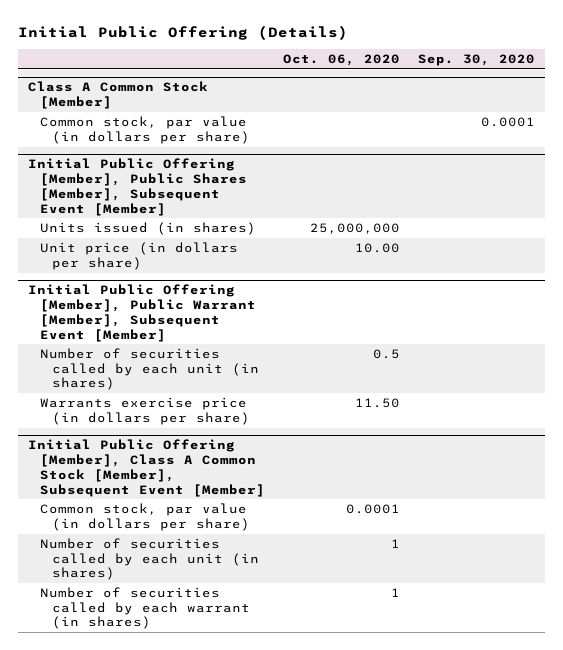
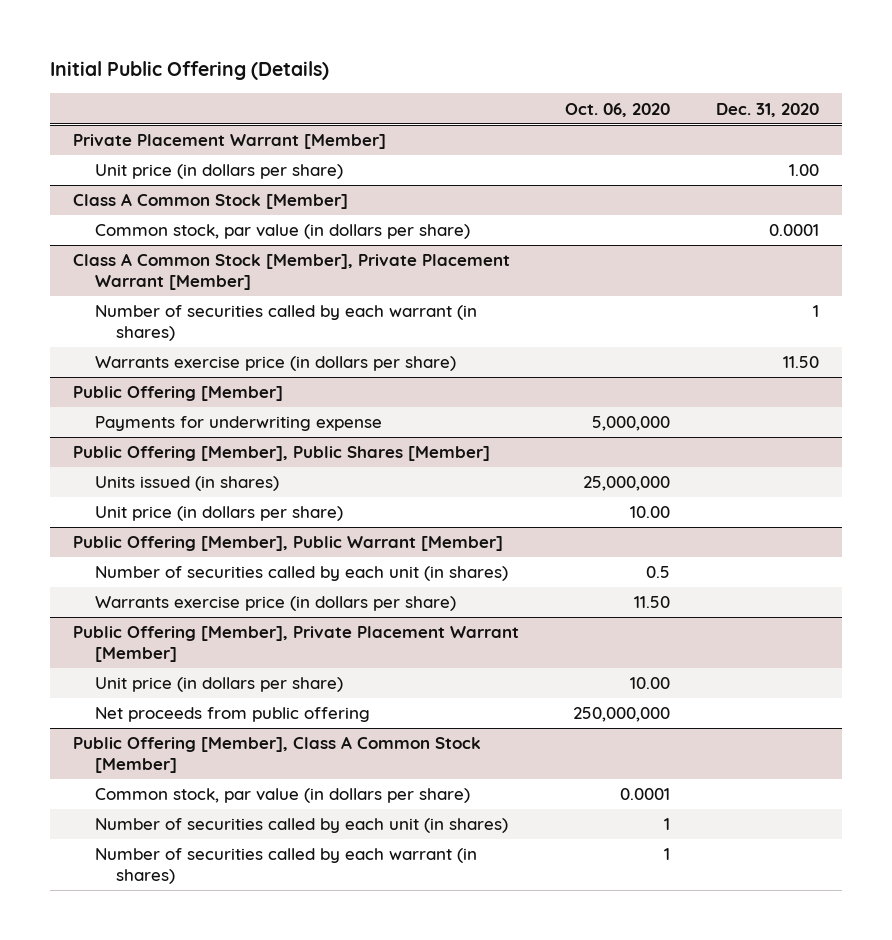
- | Oct. 06, 2020 | Sep. 30, 2020
+ | Oct. 06, 2020 | Dec. 31, 2020
+ Private Placement Warrant [Member]
+ Unit price (in dollars per share) | | 1.00
- Initial Public Offering [Member], Public Shares [Member], Subsequent Event [Member]
+ Class A Common Stock [Member], Private Placement Warrant [Member]
+ Number of securities called by each warrant (in shares) | | 1
+ Warrants exercise price (in dollars per share) | | 11.50
+ Public Offering [Member]
+ Payments for underwriting expense | 5,000,000 |
+ Public Offering [Member], Public Shares [Member]
- Initial Public Offering [Member], Public Warrant [Member], Subsequent Event [Member]
+ Public Offering [Member], Public Warrant [Member]
- Initial Public Offering [Member], Class A Common Stock [Member], Subsequent Event [Member]
+ Public Offering [Member], Private Placement Warrant [Member]
+ Unit price (in dollars per share) | 10.00 |
+ Net proceeds from public offering | 250,000,000 |
+ Public Offering [Member], Class A Common Stock [Member]

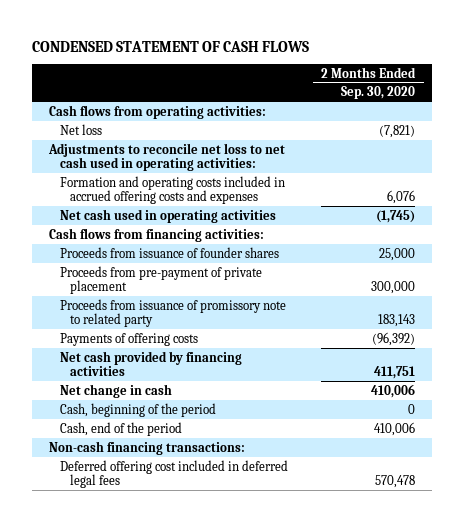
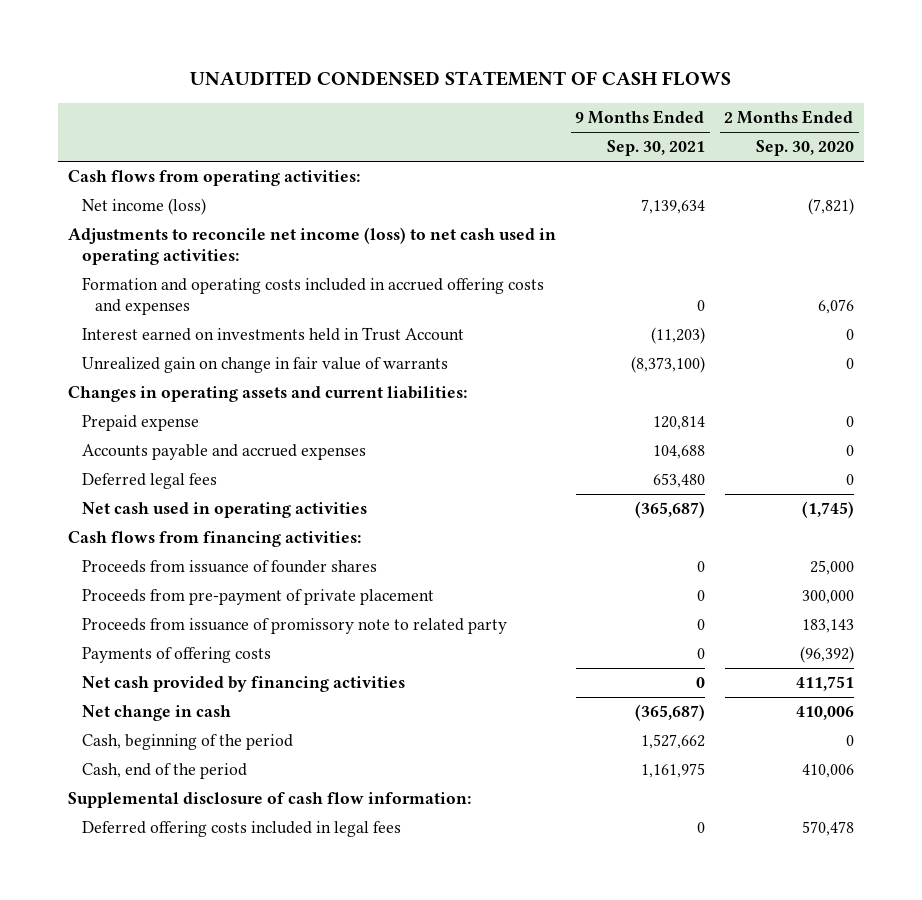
- CONDENSED STATEMENT OF CASH FLOWS
+ UNAUDITED CONDENSED STATEMENT OF CASH FLOWS
- | 2 Months Ended Sep. 30, 2020
+ | 9 Months Ended Sep. 30, 2021 | 2 Months Ended Sep. 30, 2020
- Net loss | (7,821)
- Adjustments to reconcile net loss to net cash used in operating activities:
+ Net income (loss) | 7,139,634 | (7,821)
+ Adjustments to reconcile net income (loss) to net cash used in operating activities:
+ Interest earned on investments held in Trust Account | (11,203) | 0
+ Unrealized gain on change in fair value of warrants | (8,373,100) | 0
+ Changes in operating assets and current liabilities:
+ Prepaid expense | 120,814 | 0
+ Accounts payable and accrued expenses | 104,688 | 0
+ Deferred legal fees | 653,480 | 0
- Non-cash financing transactions:
- Deferred offering cost included in deferred legal fees | 570,478
+ Supplemental disclosure of cash flow information:
+ Deferred offering costs included in legal fees | 0 | 570,478

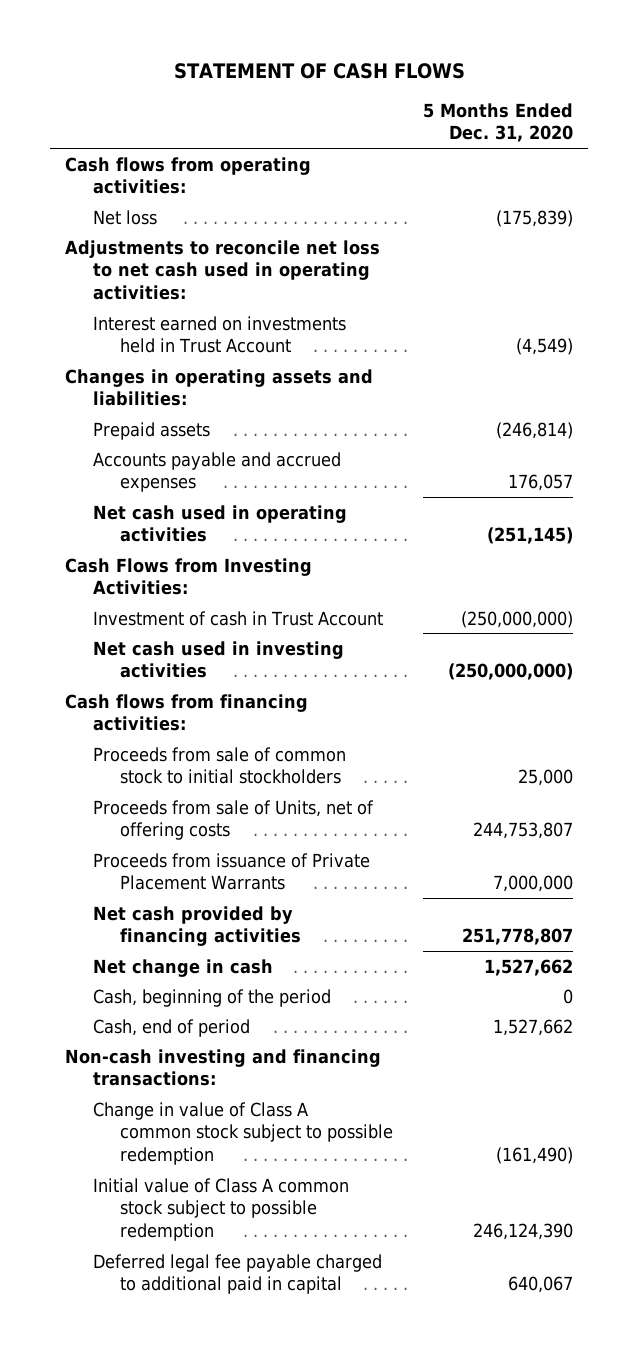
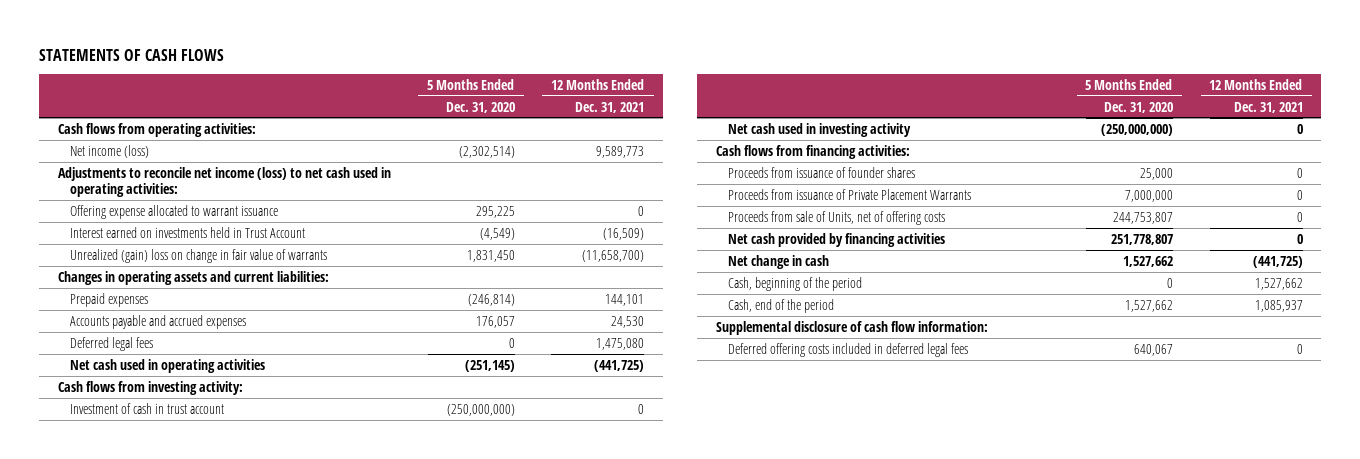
- STATEMENT OF CASH FLOWS
+ STATEMENTS OF CASH FLOWS
- | 5 Months Ended Dec. 31, 2020
+ | 5 Months Ended Dec. 31, 2020 | 12 Months Ended Dec. 31, 2021
- Net loss | (175,839)
- Adjustments to reconcile net loss to net cash used in operating activities:
+ Net income (loss) | (2,302,514) | 9,589,773
+ Adjustments to reconcile net income (loss) to net cash used in operating activities:
+ Offering expense allocated to warrant issuance | 295,225 | 0
- Changes in operating assets and liabilities:
- Prepaid assets | (246,814)
+ Unrealized (gain) loss on change in fair value of warrants | 1,831,450 | (11,658,700)
+ Changes in operating assets and current liabilities:
+ Prepaid expenses | (246,814) | 144,101
+ Deferred legal fees | 0 | 1,475,080
- Cash Flows from Investing Activities:
- Investment of cash in Trust Account | (250,000,000)
- Net cash used in investing activities | (250,000,000)
+ Cash flows from investing activity:
+ Investment of cash in trust account | (250,000,000) | 0
+ Net cash used in investing activity | (250,000,000) | 0
- Proceeds from sale of common stock to initial stockholders | 25,000
+ Proceeds from issuance of founder shares | 25,000 | 0
moved down: Proceeds from sale of Units, net of offering costs | 244,753,807 | 0
- Cash, end of period | 1,527,662
- Non-cash investing and financing transactions:
- Change in value of Class A common stock subject to possible redemption | (161,490)
- Initial value of Class A common stock subject to possible redemption | 246,124,390
- Deferred legal fee payable charged to additional paid in capital | 640,067
+ Cash, end of the period | 1,527,662 | 1,085,937
+ Supplemental disclosure of cash flow information:
+ Deferred offering costs included in deferred legal fees | 640,067 | 0

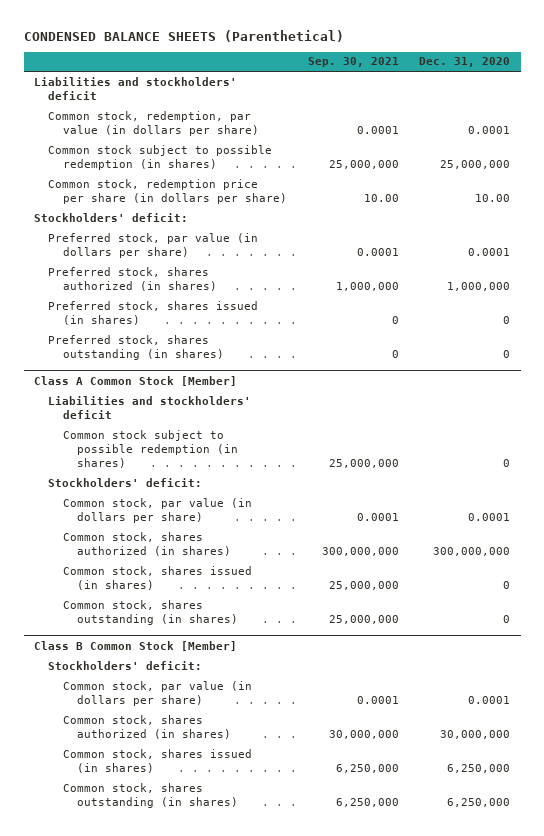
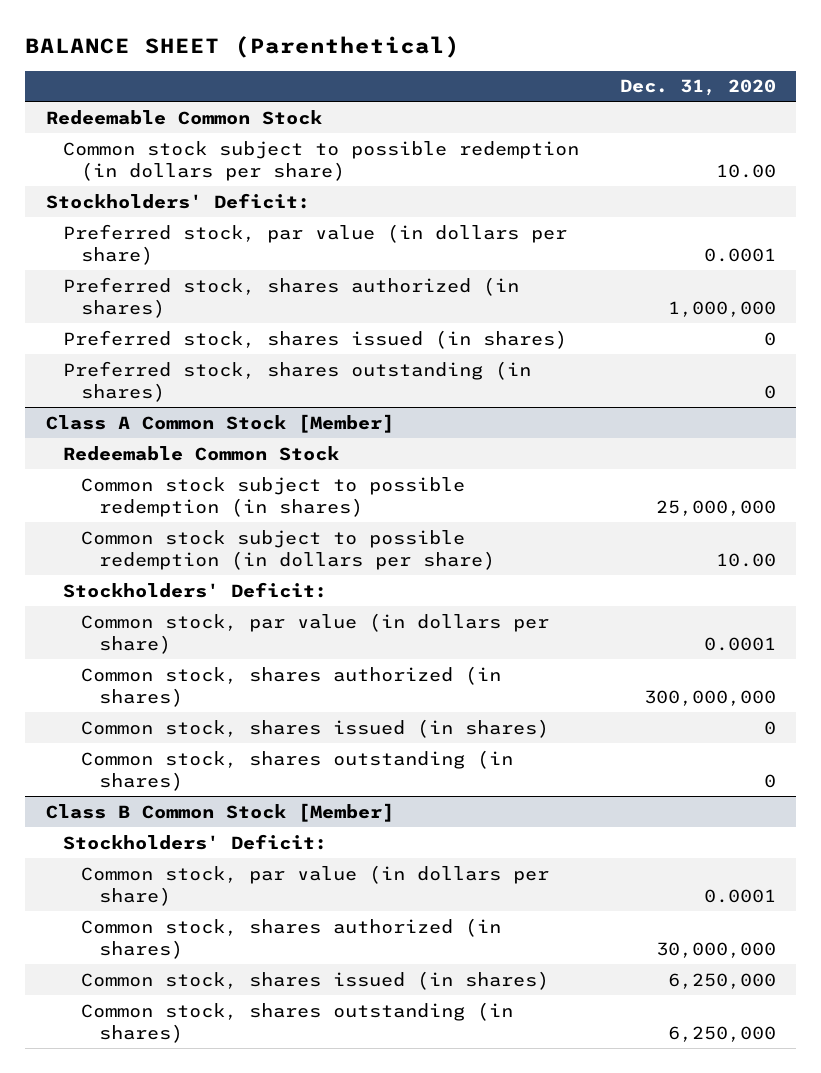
- CONDENSED BALANCE SHEETS (Parenthetical)
+ BALANCE SHEET (Parenthetical)
- | Sep. 30, 2021 | Dec. 31, 2020
+ | Dec. 31, 2020
- Liabilities and stockholders' deficit
- Common stock, redemption, par value (in dollars per share) | 0.0001 | 0.0001
- Common stock subject to possible redemption (in shares) | 25,000,000 | 25,000,000
- Common stock, redemption price per share (in dollars per share) | 10.00 | 10.00
- Stockholders' deficit:
+ Redeemable Common Stock
+ Common stock subject to possible redemption (in dollars per share) | 10.00
+ Stockholders' Deficit:
@ Class A Common Stock [Member]
- Liabilities and stockholders' deficit
- Common stock subject to possible redemption (in shares) | 25,000,000 | 0
- Stockholders' deficit:
+ Redeemable Common Stock
+ Common stock subject to possible redemption (in shares) | 25,000,000
+ Common stock subject to possible redemption (in dollars per share) | 10.00
+ Stockholders' Deficit:
@ Class B Common Stock [Member]
- Stockholders' deficit:
+ Stockholders' Deficit:

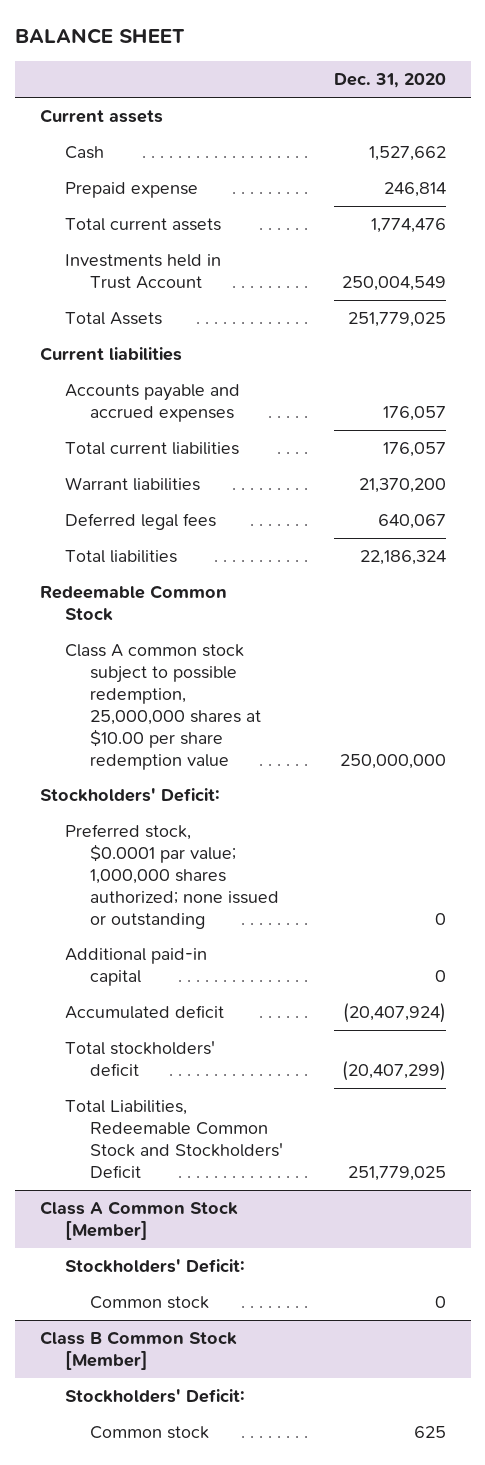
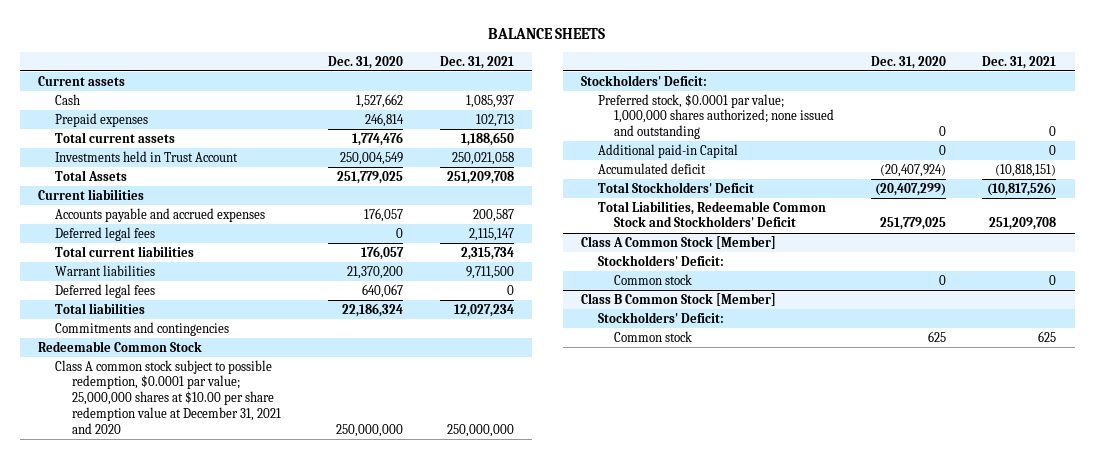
- BALANCE SHEET
+ BALANCE SHEETS
- | Dec. 31, 2020
+ | Dec. 31, 2020 | Dec. 31, 2021
- Prepaid expense | 246,814
+ Prepaid expenses | 246,814 | 102,713
+ Deferred legal fees | 0 | 2,115,147
+ Commitments and contingencies
- Class A common stock subject to possible redemption, 25,000,000 shares at $10.00 per share redemption value | 250,000,000
+ Class A common stock subject to possible redemption, $0.0001 par value; 25,000,000 shares at $10.00 per share redemption value at December 31, 2021 and 2020 | 250,000,000 | 250,000,000
- Preferred stock, $0.0001 par value; 1,000,000 shares authorized; none issued or outstanding | 0
- Additional paid-in capital | 0
+ Preferred stock, $0.0001 par value; 1,000,000 shares authorized; none issued and outstanding | 0 | 0
+ Additional paid-in Capital | 0 | 0
- Total stockholders' deficit | (20,407,299)
+ Total Stockholders' Deficit | (20,407,299) | (10,817,526)

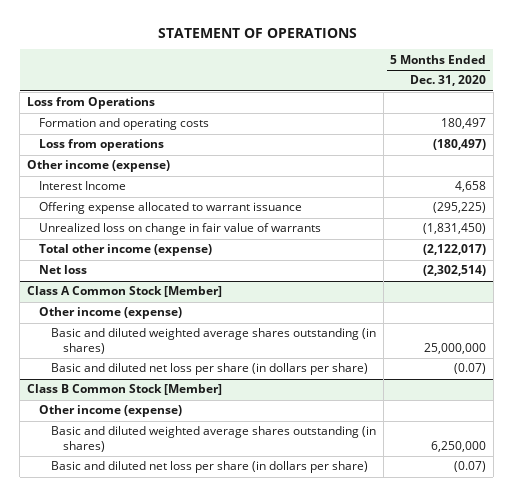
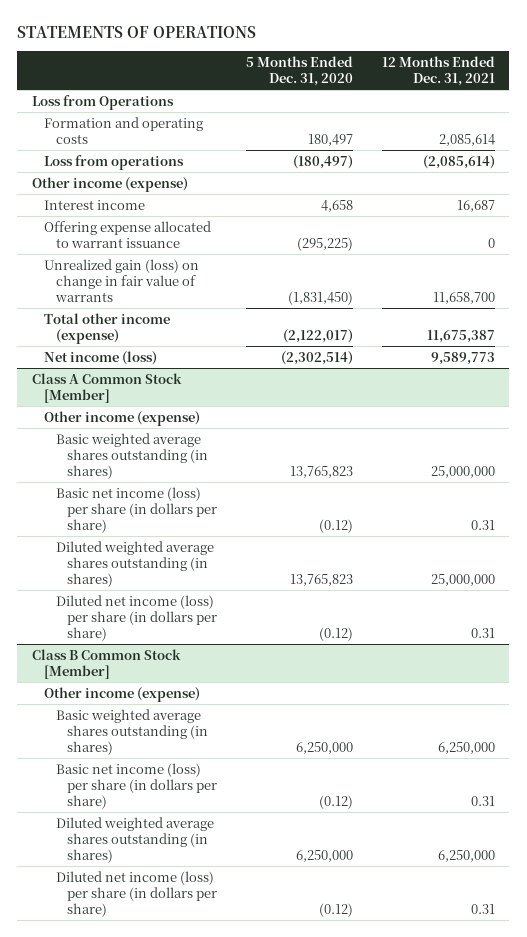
- STATEMENT OF OPERATIONS
+ STATEMENTS OF OPERATIONS
- | 5 Months Ended Dec. 31, 2020
+ | 5 Months Ended Dec. 31, 2020 | 12 Months Ended Dec. 31, 2021
- Interest Income | 4,658
+ Interest income | 4,658 | 16,687
- Unrealized loss on change in fair value of warrants | (1,831,450)
+ Unrealized gain (loss) on change in fair value of warrants | (1,831,450) | 11,658,700
- Net loss | (2,302,514)
+ Net income (loss) | (2,302,514) | 9,589,773
@ Class A Common Stock [Member]
- Basic and diluted weighted average shares outstanding (in shares) | 25,000,000
- Basic and diluted net loss per share (in dollars per share) | (0.07)
+ Basic weighted average shares outstanding (in shares) | 13,765,823 | 25,000,000
+ Basic net income (loss) per share (in dollars per share) | (0.12) | 0.31
+ Diluted weighted average shares outstanding (in shares) | 13,765,823 | 25,000,000
+ Diluted net income (loss) per share (in dollars per share) | (0.12) | 0.31
@ Class B Common Stock [Member]
- Basic and diluted weighted average shares outstanding (in shares) | 6,250,000
- Basic and diluted net loss per share (in dollars per share) | (0.07)
+ Basic weighted average shares outstanding (in shares) | 6,250,000 | 6,250,000
+ Basic net income (loss) per share (in dollars per share) | (0.12) | 0.31
+ Diluted weighted average shares outstanding (in shares) | 6,250,000 | 6,250,000
+ Diluted net income (loss) per share (in dollars per share) | (0.12) | 0.31

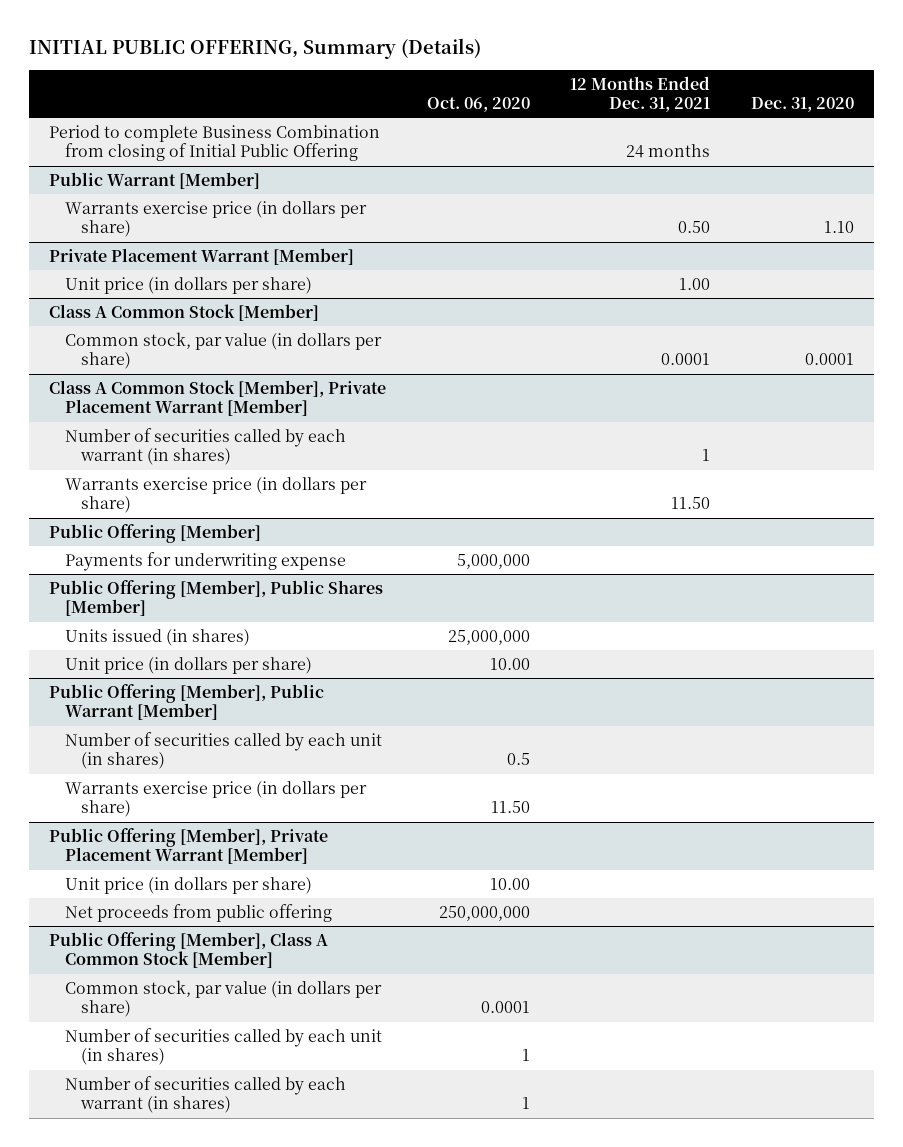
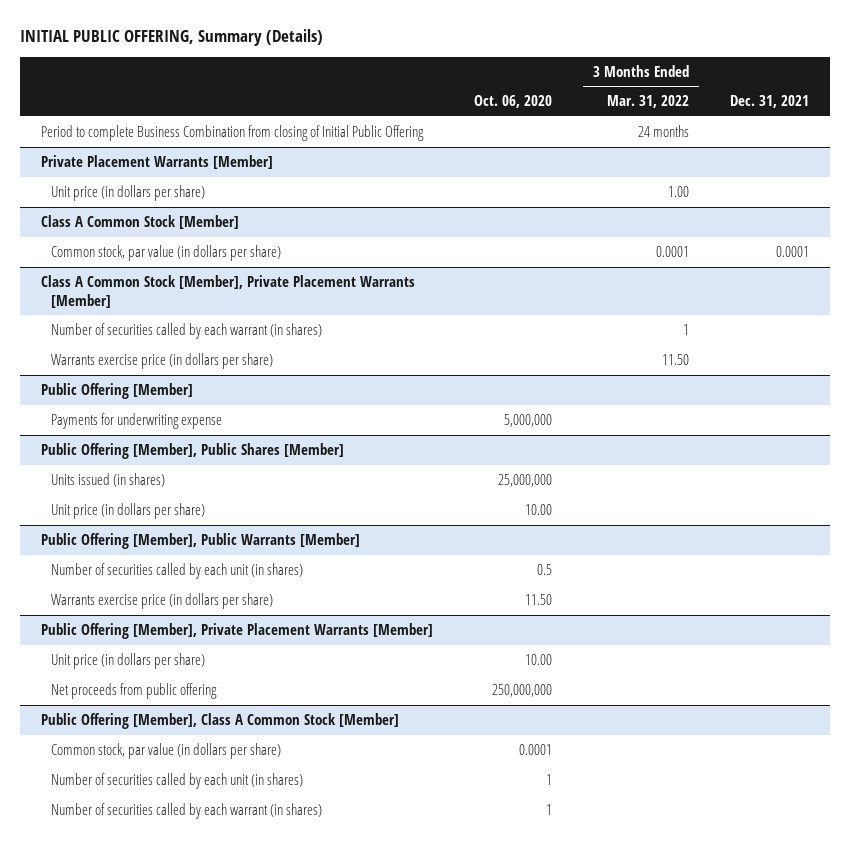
- | Oct. 06, 2020 | 12 Months Ended Dec. 31, 2021 | Dec. 31, 2020
+ | Oct. 06, 2020 | 3 Months Ended Mar. 31, 2022 | Dec. 31, 2021
- Public Warrant [Member]
- Warrants exercise price (in dollars per share) | | 0.50 | 1.10
- Private Placement Warrant [Member]
+ Private Placement Warrants [Member]
- Class A Common Stock [Member], Private Placement Warrant [Member]
+ Class A Common Stock [Member], Private Placement Warrants [Member]
- Public Offering [Member], Public Warrant [Member]
+ Public Offering [Member], Public Warrants [Member]
- Public Offering [Member], Private Placement Warrant [Member]
+ Public Offering [Member], Private Placement Warrants [Member]

